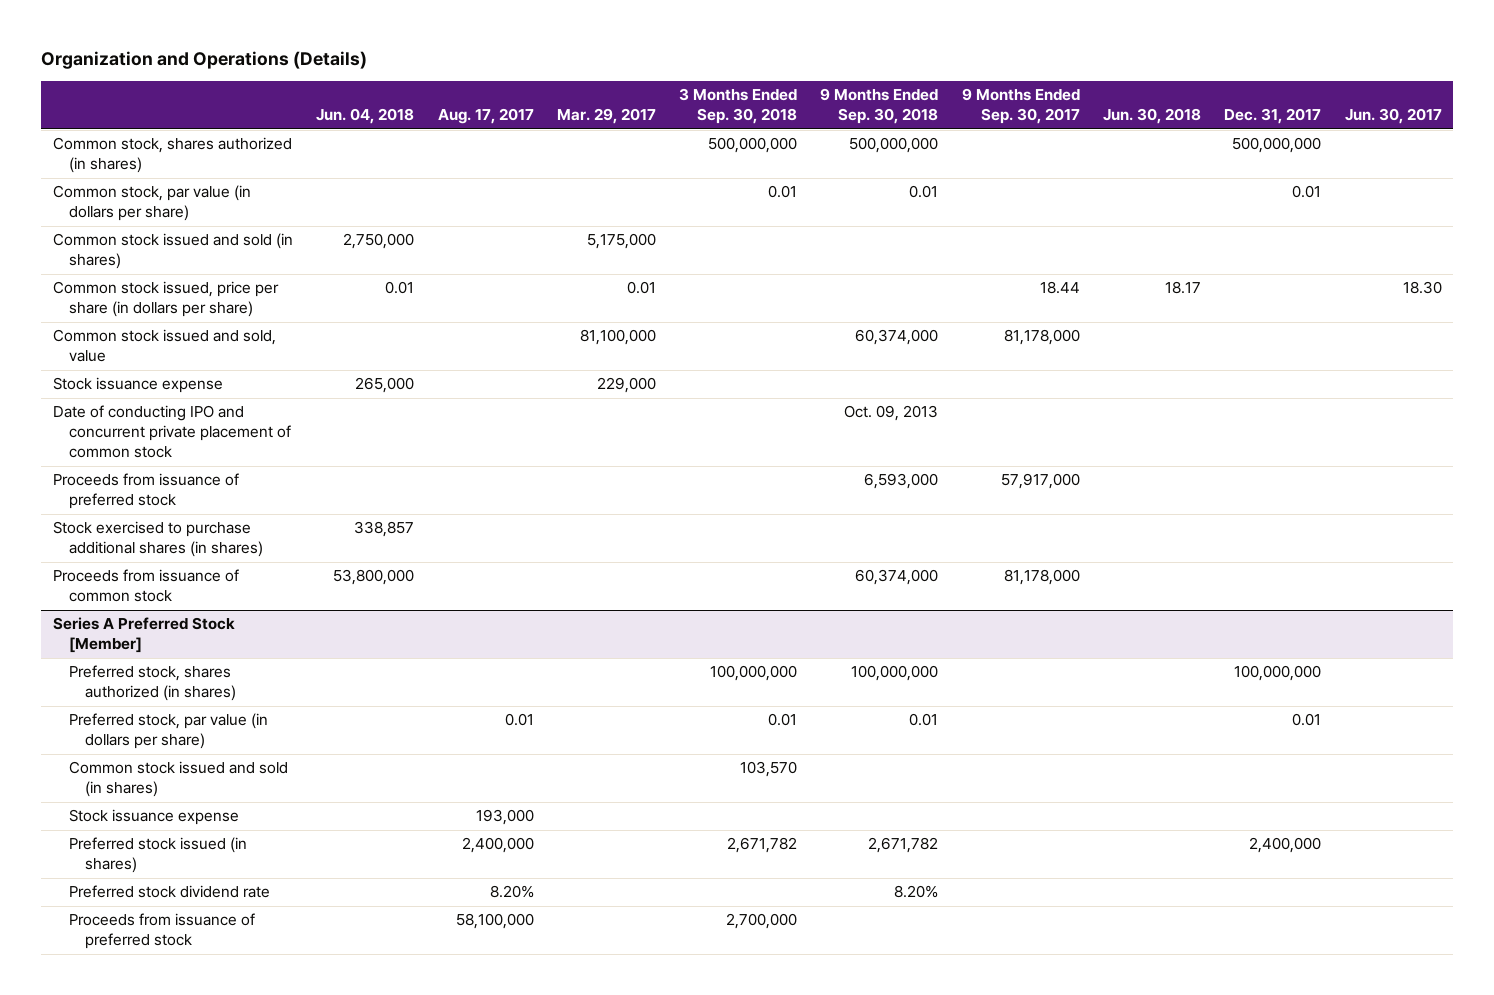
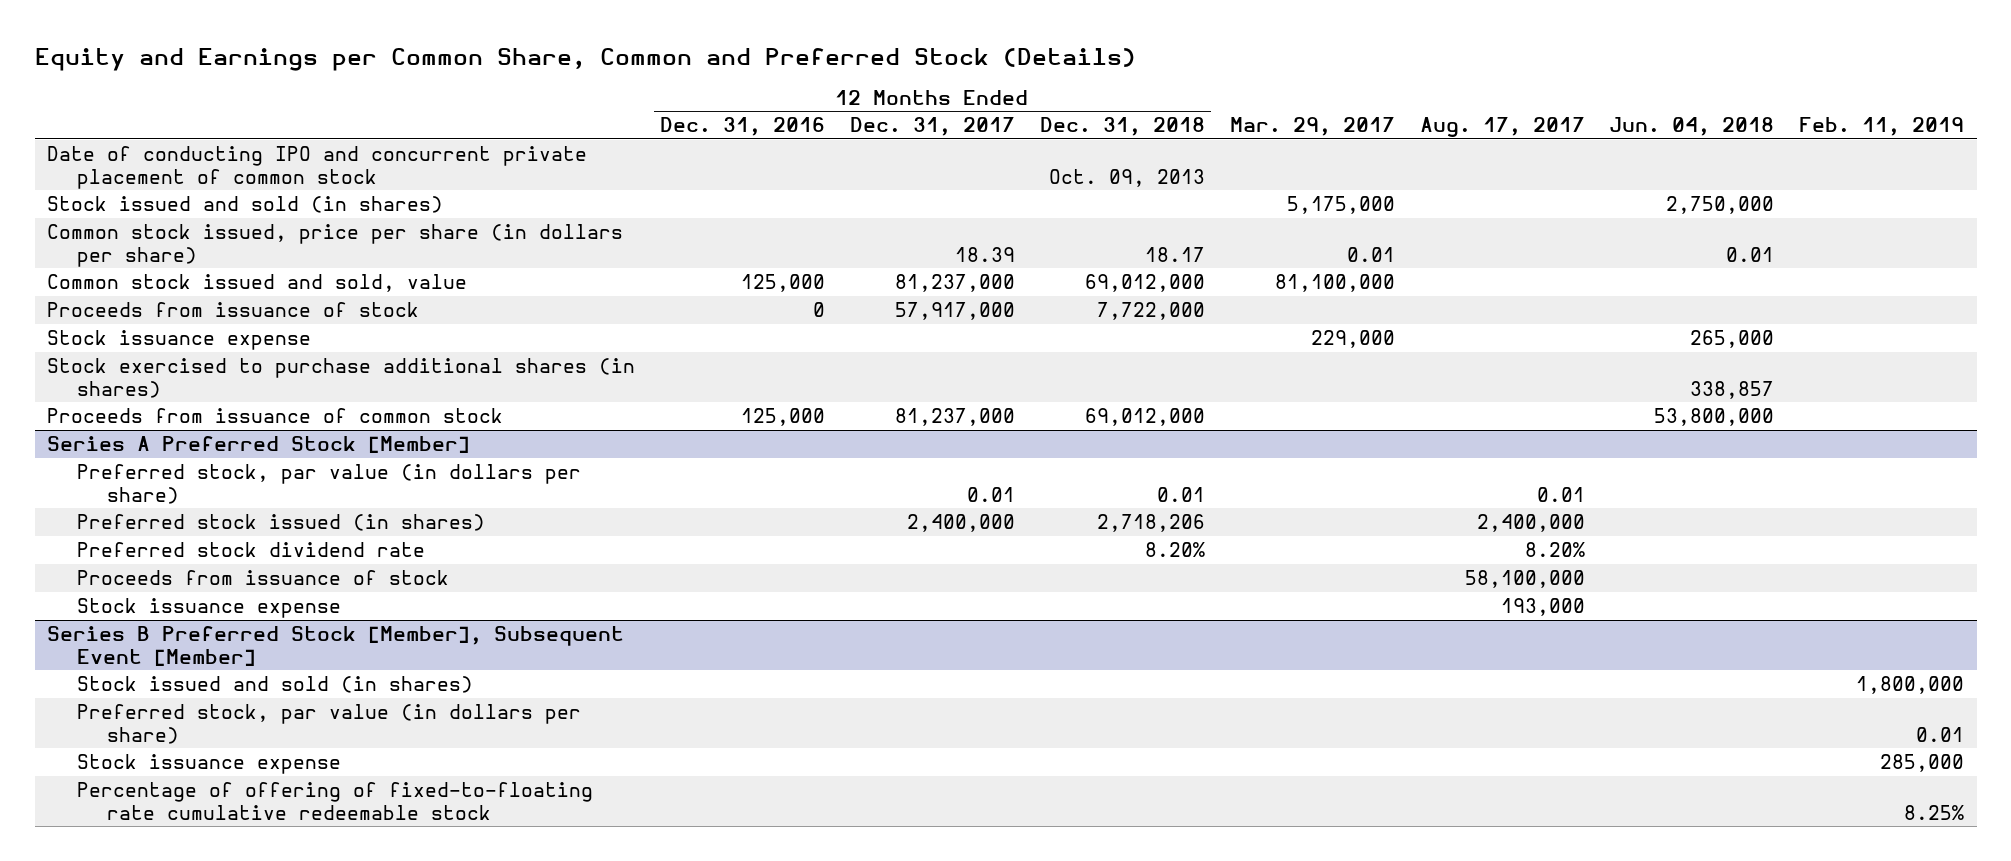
- Organization and Operations (Details)
+ Equity and Earnings per Common Share, Common and Preferred Stock (Details)
- | Jun. 04, 2018 | Aug. 17, 2017 | Mar. 29, 2017 | 3 Months Ended Sep. 30, 2018 | 9 Months Ended Sep. 30, 2018 | 9 Months Ended Sep. 30, 2017 | Jun. 30, 2018 | Dec. 31, 2017 | Jun. 30, 2017
+ | 12 Months Ended Dec. 31, 2016 | 12 Months Ended Dec. 31, 2017 | 12 Months Ended Dec. 31, 2018 | Mar. 29, 2017 | Aug. 17, 2017 | Jun. 04, 2018 | Feb. 11, 2019
- Common stock, shares authorized (in shares) | | | | 500,000,000 | 500,000,000 | | | 500,000,000 |
- Common stock, par value (in dollars per share) | | | | 0.01 | 0.01 | | | 0.01 |
- Common stock issued and sold (in shares) | 2,750,000 | | 5,175,000 | | | | | |
moved up: Date of conducting IPO and concurrent private placement of common stock | | | Oct. 09, 2013 | | | |
+ Stock issued and sold (in shares) | | | | 5,175,000 | | 2,750,000 |
+ Proceeds from issuance of stock | 0 | 57,917,000 | 7,722,000 | | | |
- Proceeds from issuance of preferred stock | | | | | 6,593,000 | 57,917,000 | | |
@ Series A Preferred Stock [Member]
- Preferred stock, shares authorized (in shares) | | | | 100,000,000 | 100,000,000 | | | 100,000,000 |
- Common stock issued and sold (in shares) | | | | 103,570 | | | | |
- Proceeds from issuance of preferred stock | | 58,100,000 | | 2,700,000 | | | | |
+ Proceeds from issuance of stock | | | | | 58,100,000 | |
moved down: Stock issuance expense | | | | | 193,000 | |
+ Series B Preferred Stock [Member], Subsequent Event [Member]
+ Stock issued and sold (in shares) | | | | | | | 1,800,000
+ Preferred stock, par value (in dollars per share) | | | | | | | 0.01
+ Stock issuance expense | | | | | | | 285,000
+ Percentage of offering of fixed-to-floating rate cumulative redeemable stock | | | | | | | 8.25%

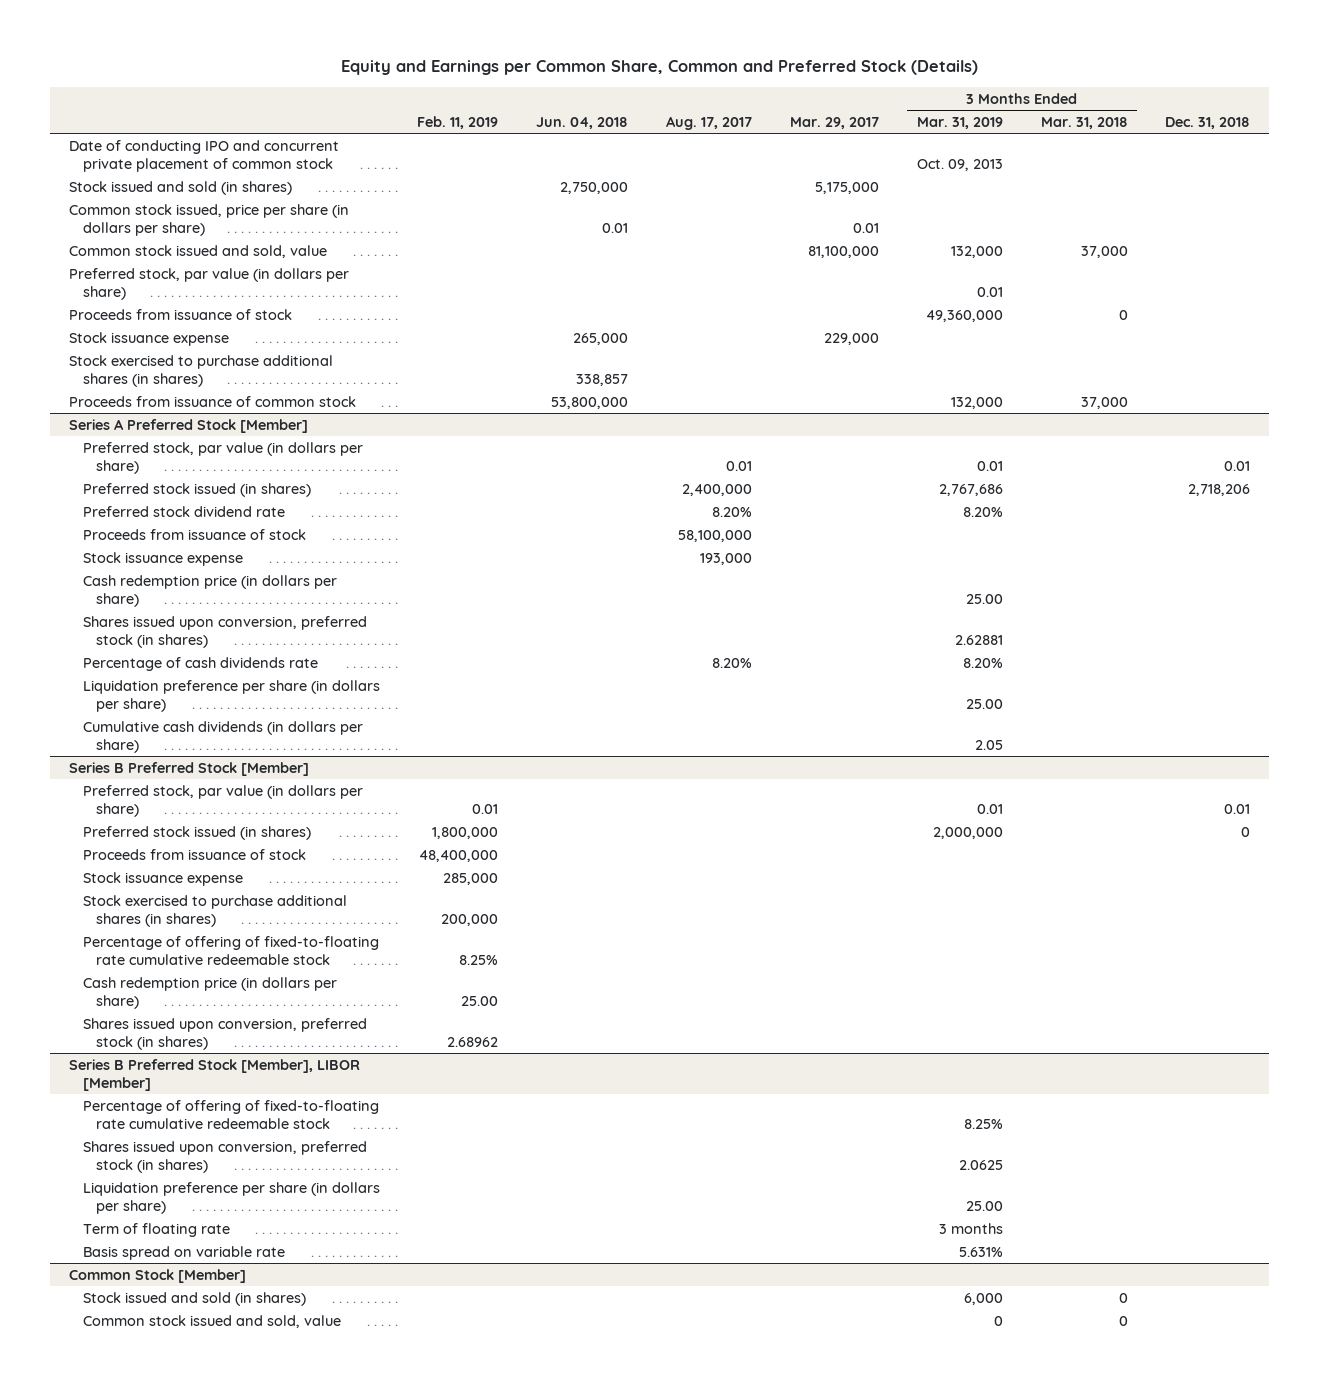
- | 12 Months Ended Dec. 31, 2016 | 12 Months Ended Dec. 31, 2017 | 12 Months Ended Dec. 31, 2018 | Mar. 29, 2017 | Aug. 17, 2017 | Jun. 04, 2018 | Feb. 11, 2019
+ | Feb. 11, 2019 | Jun. 04, 2018 | Aug. 17, 2017 | Mar. 29, 2017 | 3 Months Ended Mar. 31, 2019 | 3 Months Ended Mar. 31, 2018 | Dec. 31, 2018
+ Preferred stock, par value (in dollars per share) | | | | | 0.01 | |
- Series B Preferred Stock [Member], Subsequent Event [Member]
- Stock issued and sold (in shares) | | | | | | | 1,800,000
@ Series A Preferred Stock [Member]
+ Cash redemption price (in dollars per share) | | | | | 25.00 | |
+ Shares issued upon conversion, preferred stock (in shares) | | | | | 2.62881 | |
+ Percentage of cash dividends rate | | | 8.20% | | 8.20% | |
+ Liquidation preference per share (in dollars per share) | | | | | 25.00 | |
+ Cumulative cash dividends (in dollars per share) | | | | | 2.05 | |
+ Series B Preferred Stock [Member]
+ Preferred stock issued (in shares) | 1,800,000 | | | | 2,000,000 | | 0
+ Proceeds from issuance of stock | 48,400,000 | | | | | |
+ Stock exercised to purchase additional shares (in shares) | 200,000 | | | | | |
+ Cash redemption price (in dollars per share) | 25.00 | | | | | |
+ Shares issued upon conversion, preferred stock (in shares) | 2.68962 | | | | | |
+ Series B Preferred Stock [Member], LIBOR [Member]
+ Percentage of offering of fixed-to-floating rate cumulative redeemable stock | | | | | 8.25% | |
+ Shares issued upon conversion, preferred stock (in shares) | | | | | 2.0625 | |
+ Liquidation preference per share (in dollars per share) | | | | | 25.00 | |
+ Term of floating rate | | | | | 3 months | |
+ Basis spread on variable rate | | | | | 5.631% | |
+ Common Stock [Member]
+ Stock issued and sold (in shares) | | | | | 6,000 | 0 |
+ Common stock issued and sold, value | | | | | 0 | 0 |

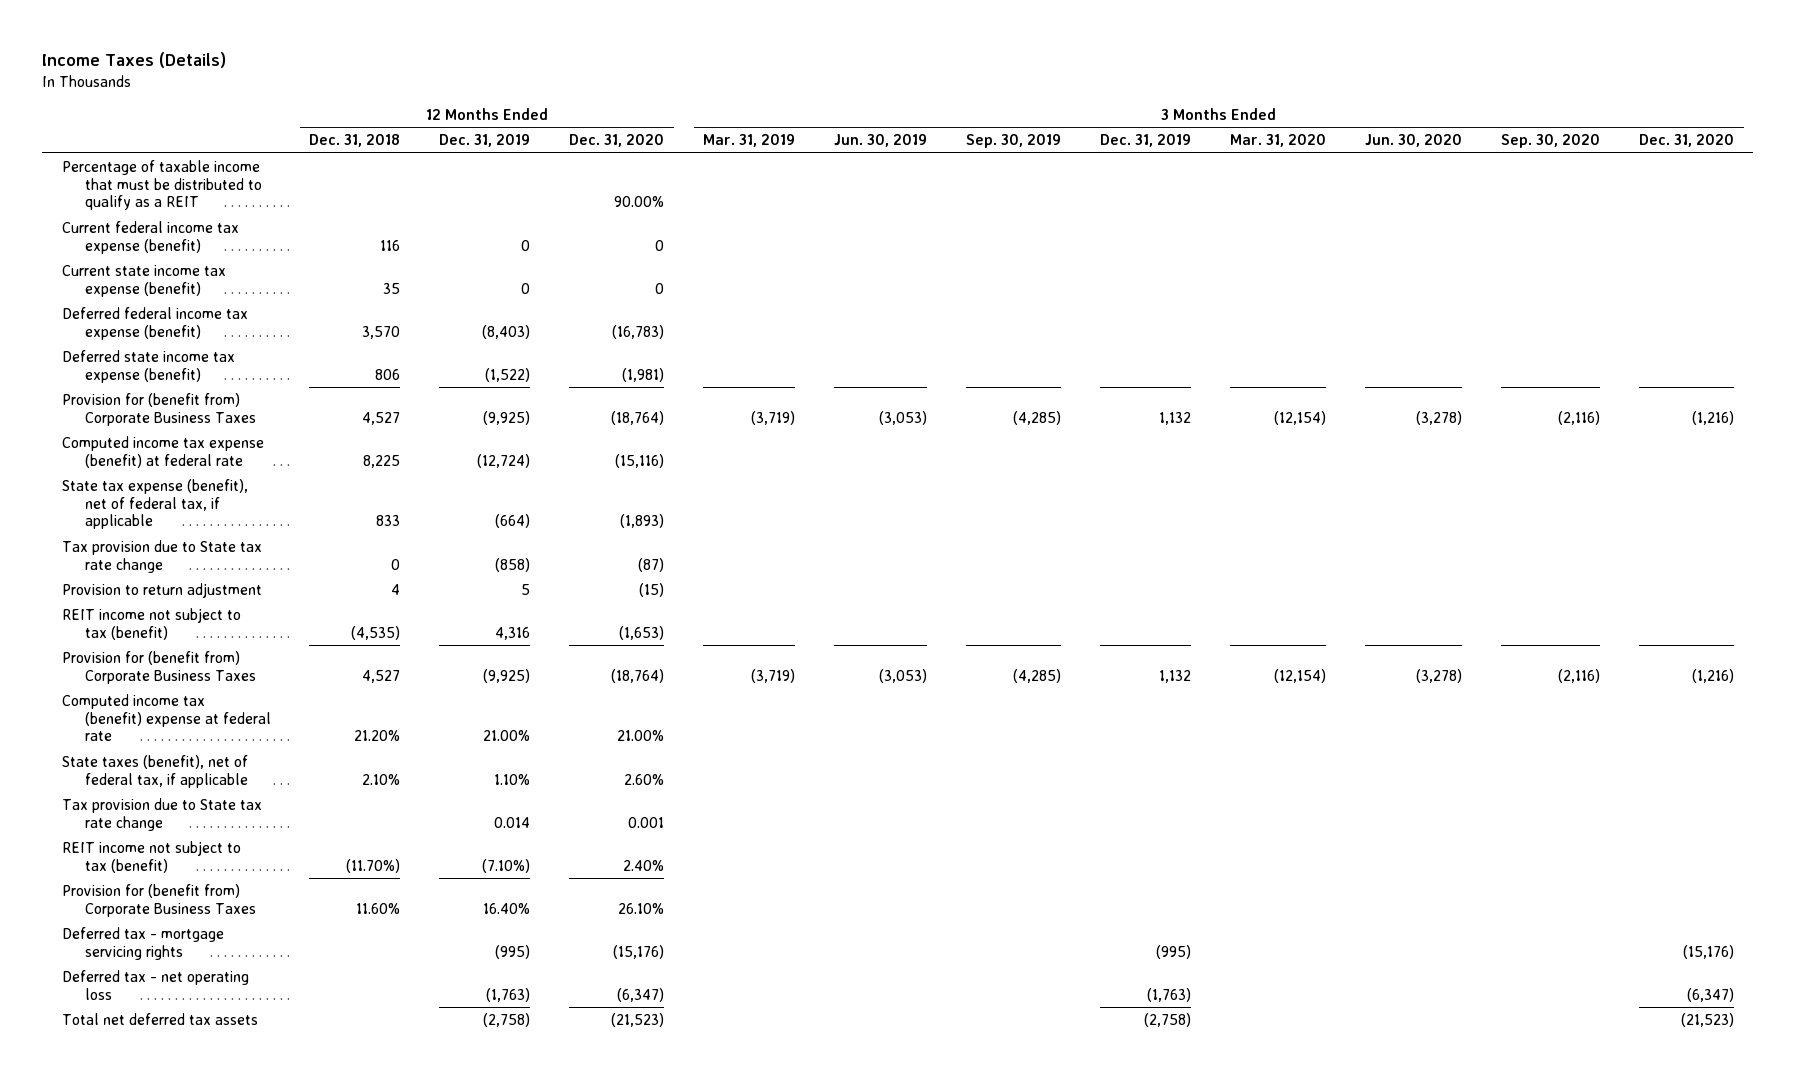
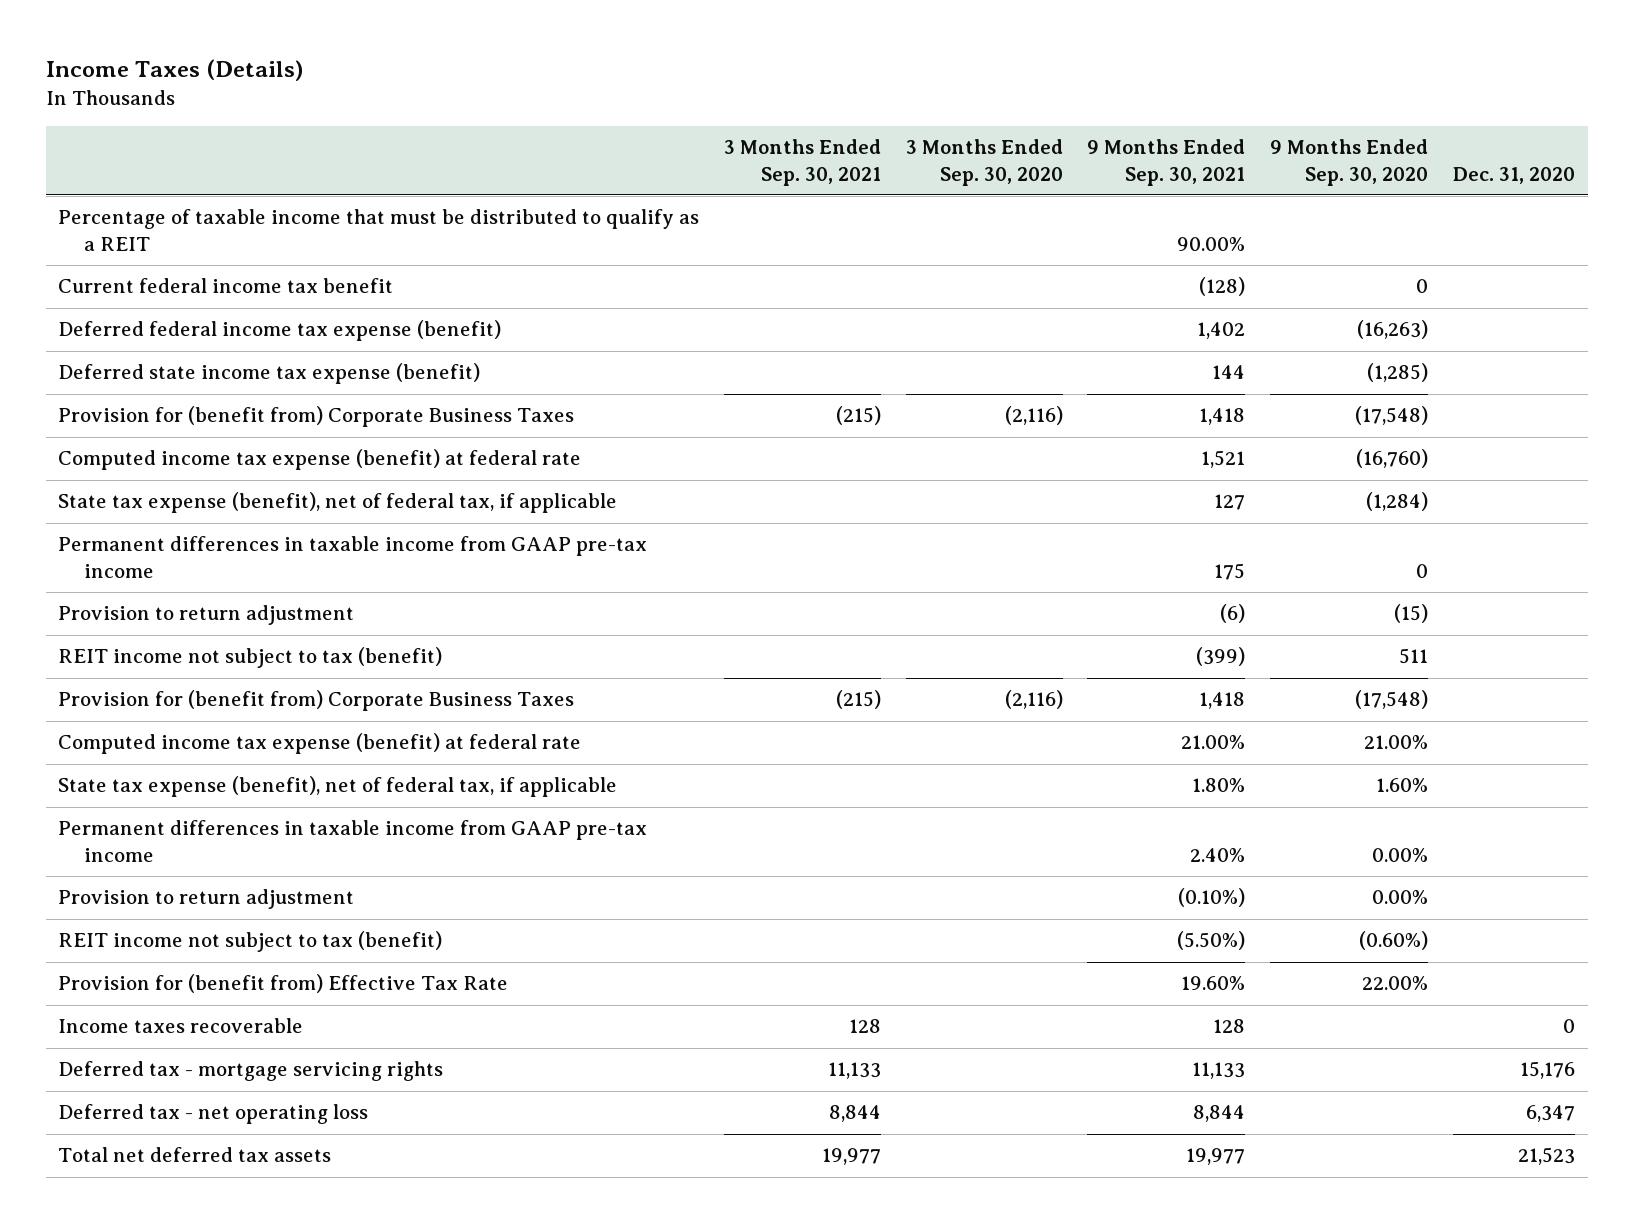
- | 12 Months Ended Dec. 31, 2018 | 12 Months Ended Dec. 31, 2019 | 12 Months Ended Dec. 31, 2020 | 3 Months Ended Mar. 31, 2019 | 3 Months Ended Jun. 30, 2019 | 3 Months Ended Sep. 30, 2019 | 3 Months Ended Dec. 31, 2019 | 3 Months Ended Mar. 31, 2020 | 3 Months Ended Jun. 30, 2020 | 3 Months Ended Sep. 30, 2020 | 3 Months Ended Dec. 31, 2020
+ | 3 Months Ended Sep. 30, 2021 | 3 Months Ended Sep. 30, 2020 | 9 Months Ended Sep. 30, 2021 | 9 Months Ended Sep. 30, 2020 | Dec. 31, 2020
- Current federal income tax expense (benefit) | 116 | 0 | 0 | | | | | | | |
- Current state income tax expense (benefit) | 35 | 0 | 0 | | | | | | | |
+ Current federal income tax benefit | | | (128) | 0 |
- Tax provision due to State tax rate change | 0 | (858) | (87) | | | | | | | |
+ Permanent differences in taxable income from GAAP pre-tax income | | | 175 | 0 |
- Computed income tax (benefit) expense at federal rate | 21.20% | 21.00% | 21.00% | | | | | | | |
- State taxes (benefit), net of federal tax, if applicable | 2.10% | 1.10% | 2.60% | | | | | | | |
- Tax provision due to State tax rate change | | 0.014 | 0.001 | | | | | | | |
+ Computed income tax expense (benefit) at federal rate | | | 21.00% | 21.00% |
+ State tax expense (benefit), net of federal tax, if applicable | | | 1.80% | 1.60% |
+ Permanent differences in taxable income from GAAP pre-tax income | | | 2.40% | 0.00% |
+ Provision to return adjustment | | | (0.10%) | 0.00% |
- Provision for (benefit from) Corporate Business Taxes | 11.60% | 16.40% | 26.10% | | | | | | | |
+ Provision for (benefit from) Effective Tax Rate | | | 19.60% | 22.00% |
+ Income taxes recoverable | 128 | | 128 | | 0

